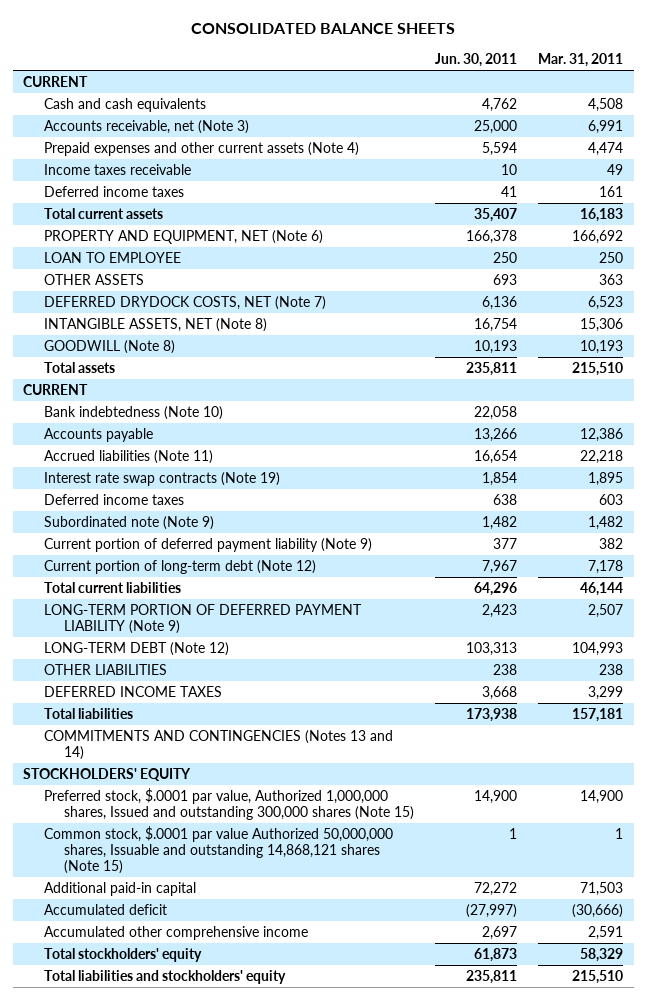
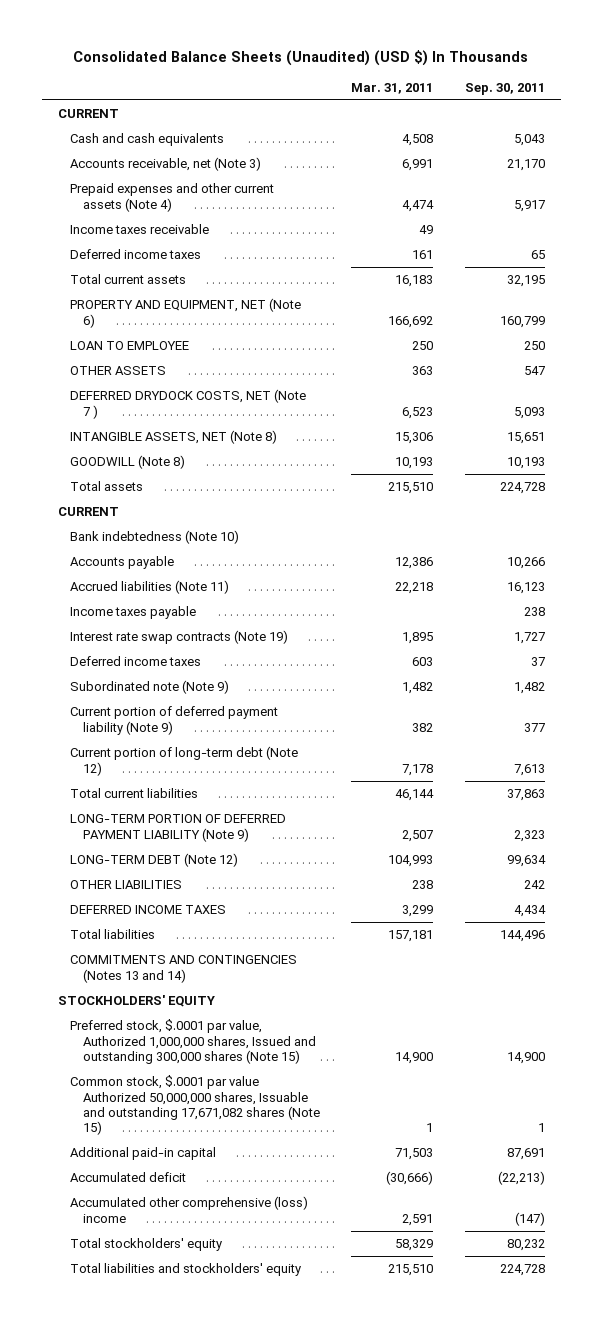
- CONSOLIDATED BALANCE SHEETS
+ Consolidated Balance Sheets (Unaudited) (USD $) In Thousands
- | Jun. 30, 2011 | Mar. 31, 2011
+ | Mar. 31, 2011 | Sep. 30, 2011
- DEFERRED DRYDOCK COSTS, NET (Note 7) | 6,136 | 6,523
+ DEFERRED DRYDOCK COSTS, NET (Note 7 ) | 6,523 | 5,093
+ Income taxes payable | | 238
- Common stock, $.0001 par value Authorized 50,000,000 shares, Issuable and outstanding 14,868,121 shares (Note 15) | 1 | 1
+ Common stock, $.0001 par value Authorized 50,000,000 shares, Issuable and outstanding 17,671,082 shares (Note 15) | 1 | 1
- Accumulated other comprehensive income | 2,697 | 2,591
+ Accumulated other comprehensive (loss) income | 2,591 | (147)

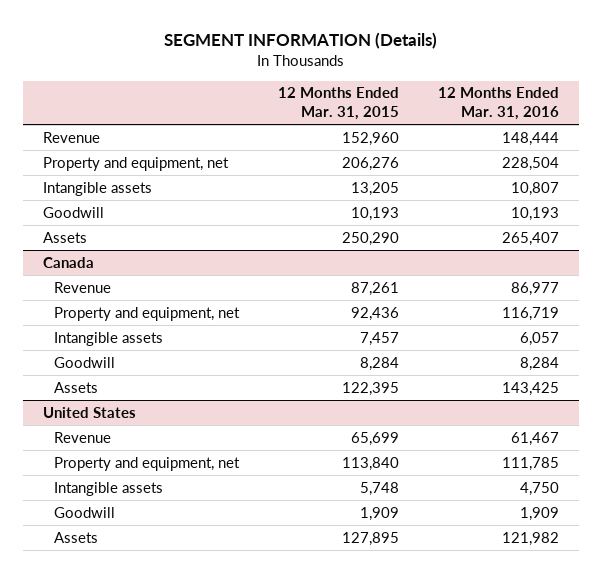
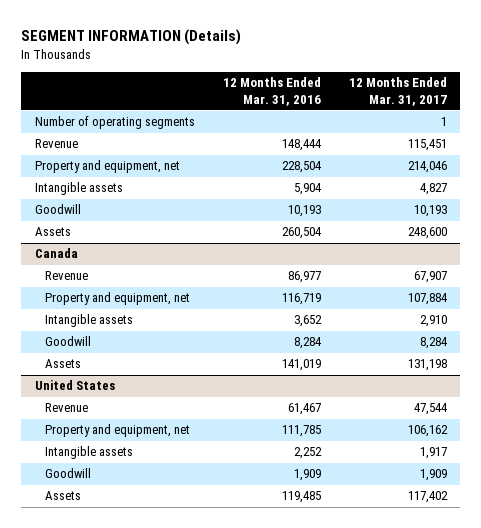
- | 12 Months Ended Mar. 31, 2015 | 12 Months Ended Mar. 31, 2016
+ | 12 Months Ended Mar. 31, 2016 | 12 Months Ended Mar. 31, 2017
+ Number of operating segments | | 1
- Intangible assets | 13,205 | 10,807
+ Intangible assets | 5,904 | 4,827
- Assets | 250,290 | 265,407
+ Assets | 260,504 | 248,600
@ Canada
- Intangible assets | 7,457 | 6,057
+ Intangible assets | 3,652 | 2,910
- Assets | 122,395 | 143,425
+ Assets | 141,019 | 131,198
@ United States
- Intangible assets | 5,748 | 4,750
+ Intangible assets | 2,252 | 1,917
- Assets | 127,895 | 121,982
+ Assets | 119,485 | 117,402

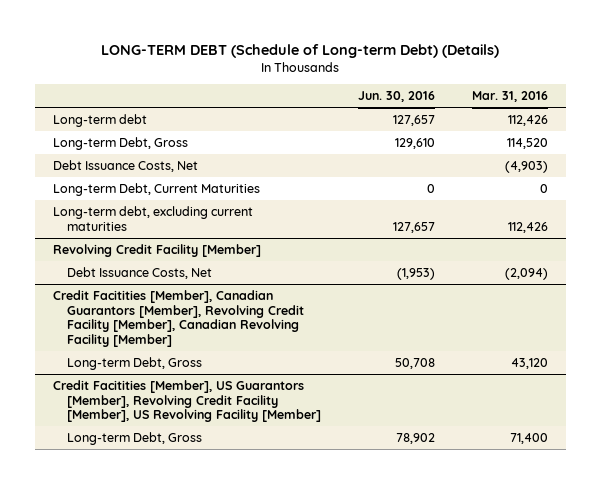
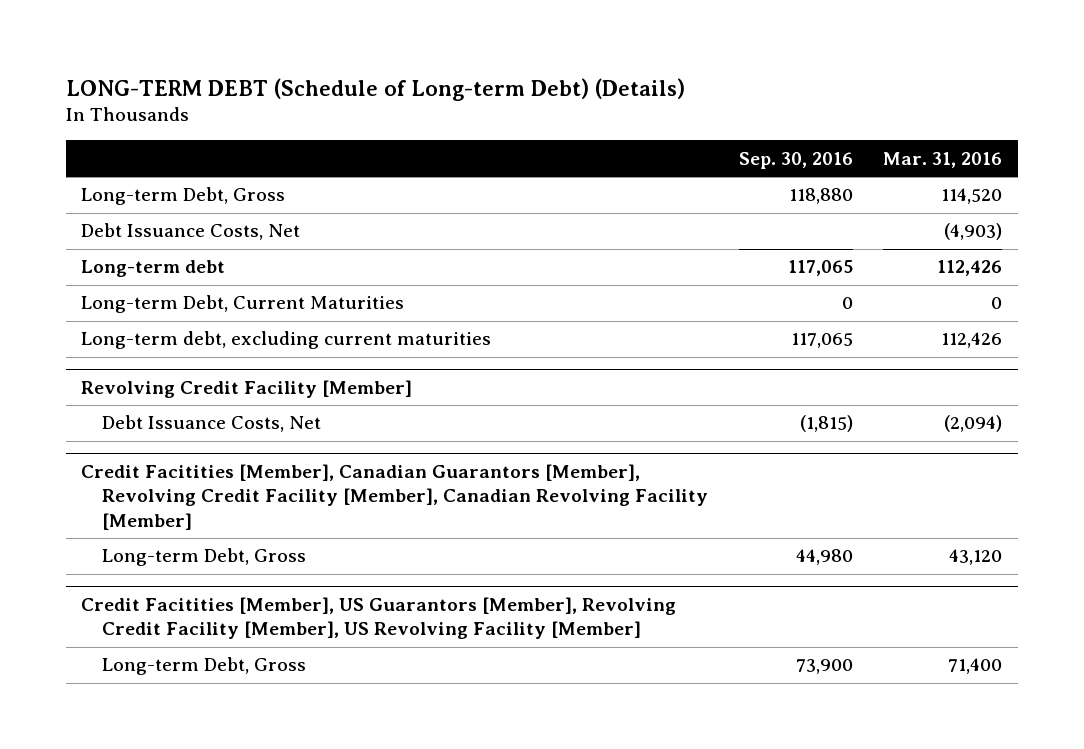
- | Jun. 30, 2016 | Mar. 31, 2016
+ | Sep. 30, 2016 | Mar. 31, 2016
moved down: Long-term debt | 117,065 | 112,426

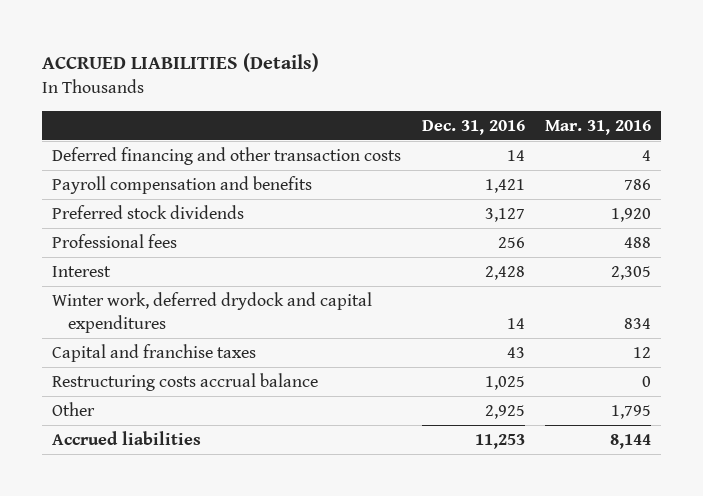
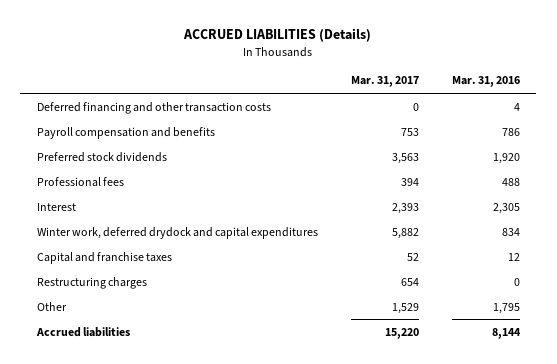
- | Dec. 31, 2016 | Mar. 31, 2016
+ | Mar. 31, 2017 | Mar. 31, 2016
- Restructuring costs accrual balance | 1,025 | 0
+ Restructuring charges | 654 | 0

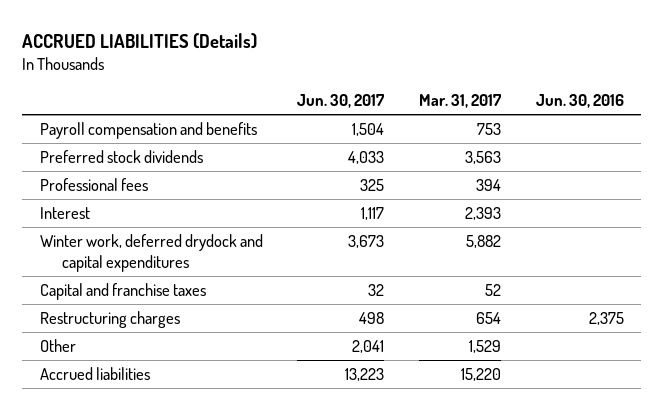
- | Mar. 31, 2017 | Mar. 31, 2016
+ | Jun. 30, 2017 | Mar. 31, 2017 | Jun. 30, 2016
- Deferred financing and other transaction costs | 0 | 4

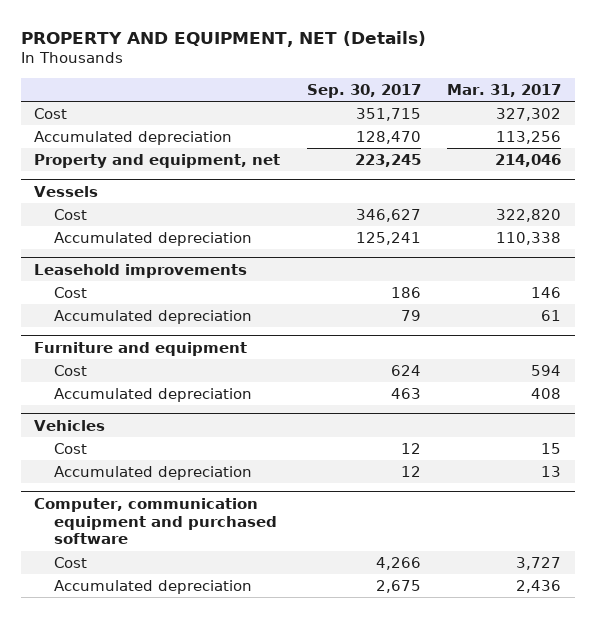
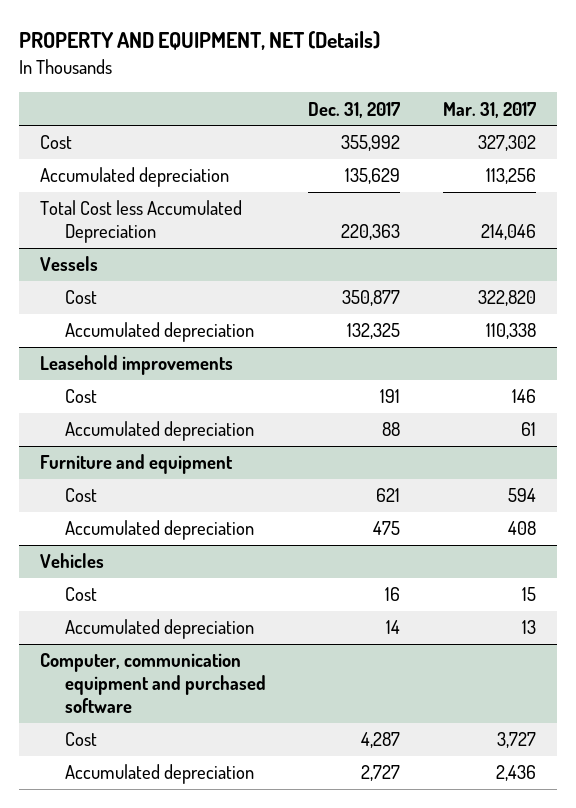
- | Sep. 30, 2017 | Mar. 31, 2017
+ | Dec. 31, 2017 | Mar. 31, 2017
- Property and equipment, net | 223,245 | 214,046
+ Total Cost less Accumulated Depreciation | 220,363 | 214,046

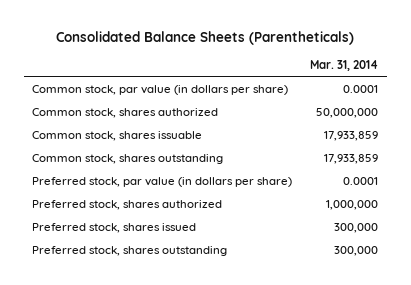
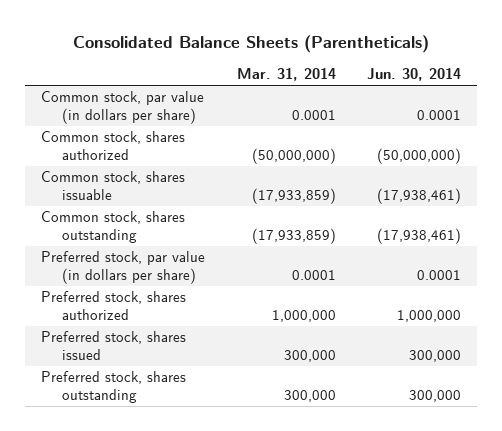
- | Mar. 31, 2014
+ | Mar. 31, 2014 | Jun. 30, 2014
- Common stock, shares authorized | 50,000,000
- Common stock, shares issuable | 17,933,859
- Common stock, shares outstanding | 17,933,859
+ Common stock, shares authorized | (50,000,000) | (50,000,000)
+ Common stock, shares issuable | (17,933,859) | (17,938,461)
+ Common stock, shares outstanding | (17,933,859) | (17,938,461)

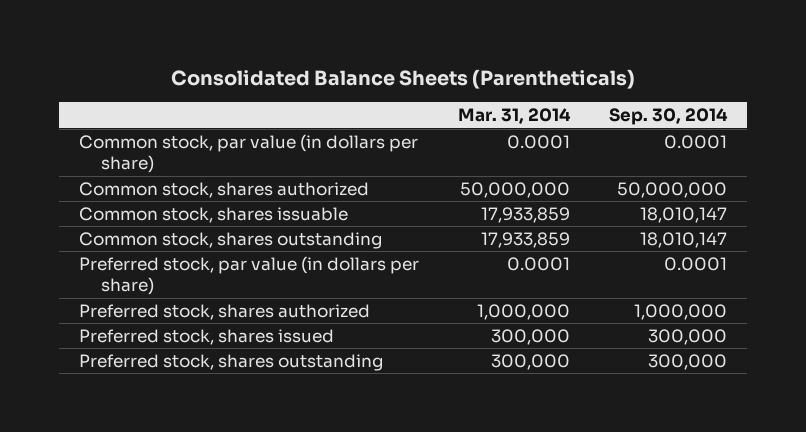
- | Mar. 31, 2014 | Jun. 30, 2014
+ | Mar. 31, 2014 | Sep. 30, 2014
- Common stock, shares authorized | (50,000,000) | (50,000,000)
- Common stock, shares issuable | (17,933,859) | (17,938,461)
- Common stock, shares outstanding | (17,933,859) | (17,938,461)
+ Common stock, shares authorized | 50,000,000 | 50,000,000
+ Common stock, shares issuable | 17,933,859 | 18,010,147
+ Common stock, shares outstanding | 17,933,859 | 18,010,147

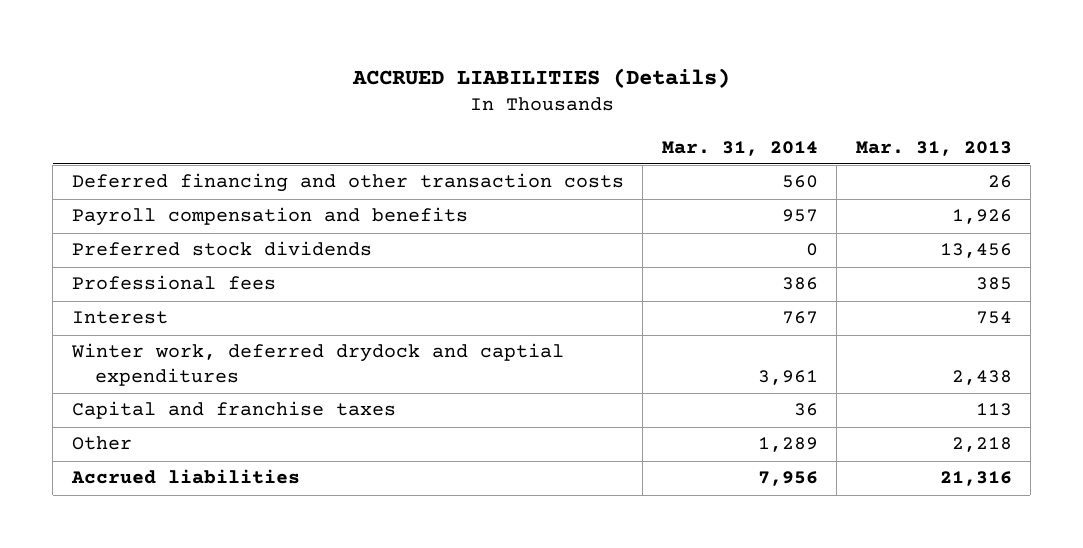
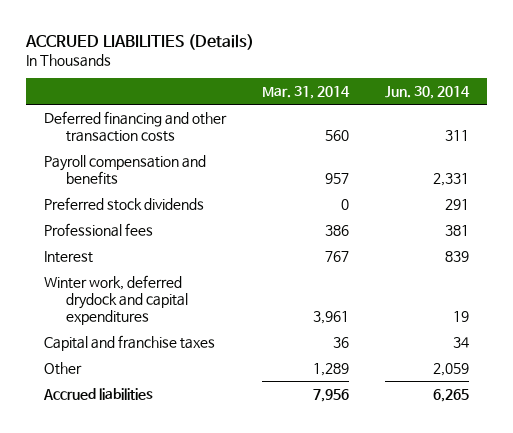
- | Mar. 31, 2014 | Mar. 31, 2013
+ | Mar. 31, 2014 | Jun. 30, 2014
- Winter work, deferred drydock and captial expenditures | 3,961 | 2,438
+ Winter work, deferred drydock and capital expenditures | 3,961 | 19

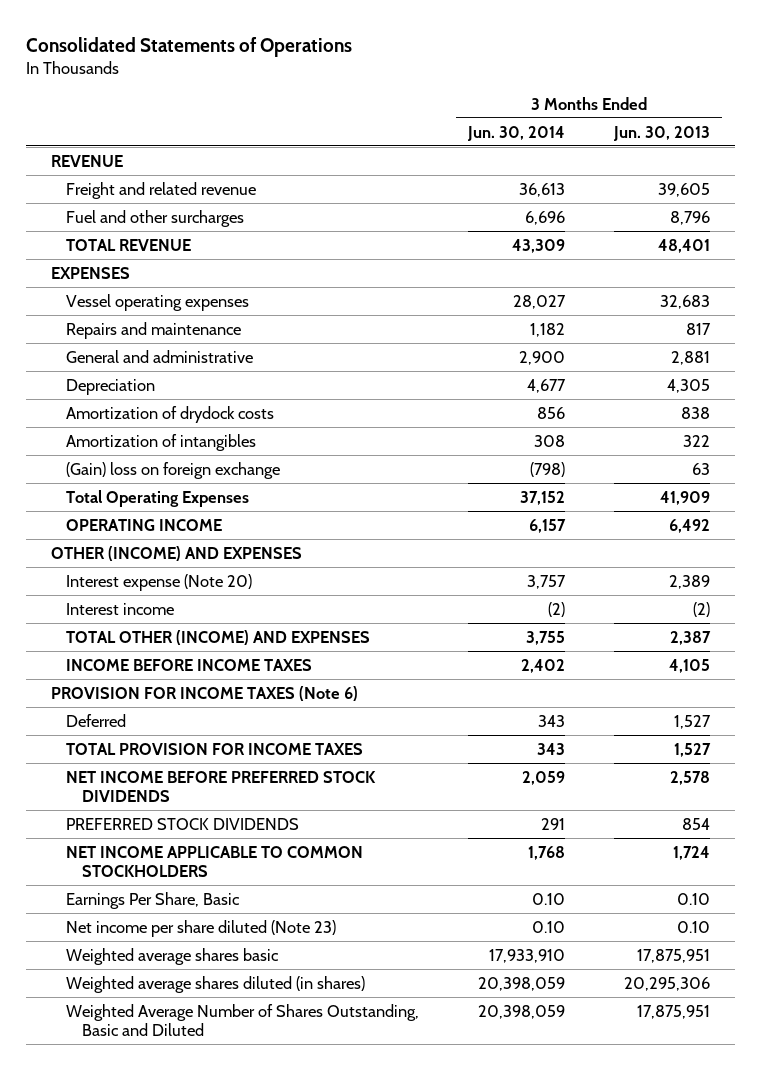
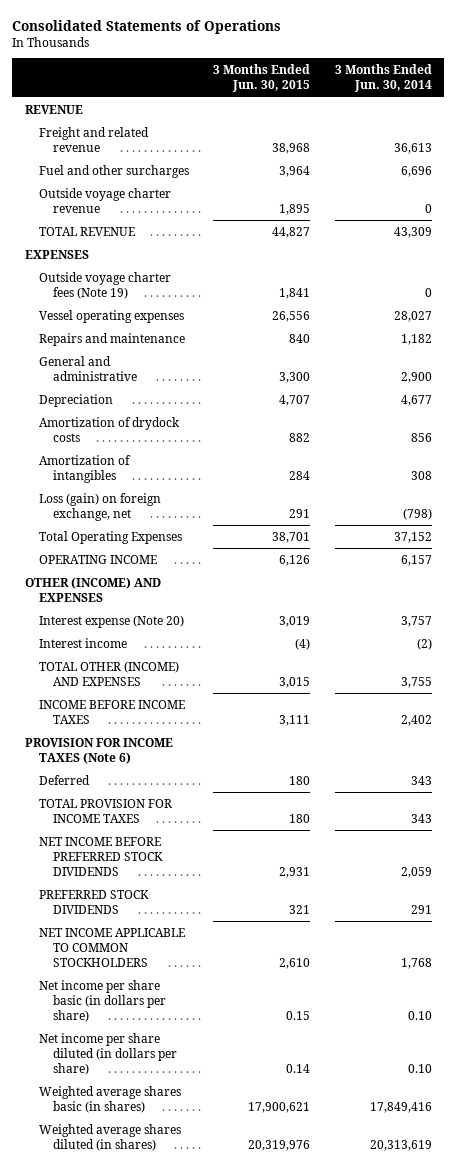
- | 3 Months Ended Jun. 30, 2014 | 3 Months Ended Jun. 30, 2013
+ | 3 Months Ended Jun. 30, 2015 | 3 Months Ended Jun. 30, 2014
+ Outside voyage charter revenue | 1,895 | 0
+ Outside voyage charter fees (Note 19) | 1,841 | 0
- (Gain) loss on foreign exchange | (798) | 63
+ Loss (gain) on foreign exchange, net | 291 | (798)
- Earnings Per Share, Basic | 0.10 | 0.10
- Net income per share diluted (Note 23) | 0.10 | 0.10
- Weighted average shares basic | 17,933,910 | 17,875,951
- Weighted average shares diluted (in shares) | 20,398,059 | 20,295,306
- Weighted Average Number of Shares Outstanding, Basic and Diluted | 20,398,059 | 17,875,951
+ Net income per share basic (in dollars per share) | 0.15 | 0.10
+ Net income per share diluted (in dollars per share) | 0.14 | 0.10
+ Weighted average shares basic (in shares) | 17,900,621 | 17,849,416
+ Weighted average shares diluted (in shares) | 20,319,976 | 20,313,619

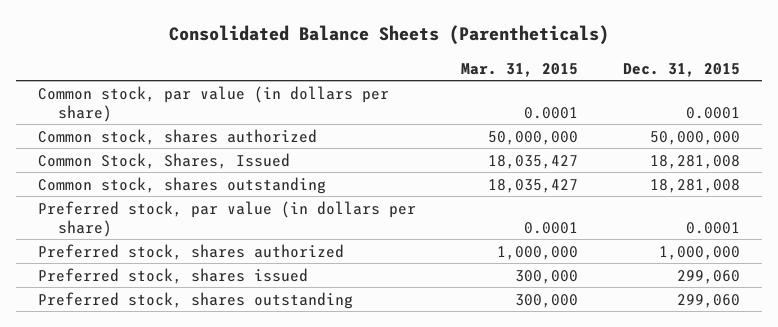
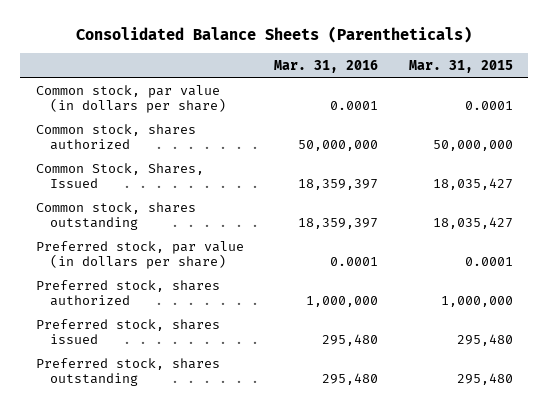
- | Mar. 31, 2015 | Dec. 31, 2015
+ | Mar. 31, 2016 | Mar. 31, 2015
- Preferred stock, shares issued | 300,000 | 299,060
- Preferred stock, shares outstanding | 300,000 | 299,060
+ Preferred stock, shares issued | 295,480 | 295,480
+ Preferred stock, shares outstanding | 295,480 | 295,480

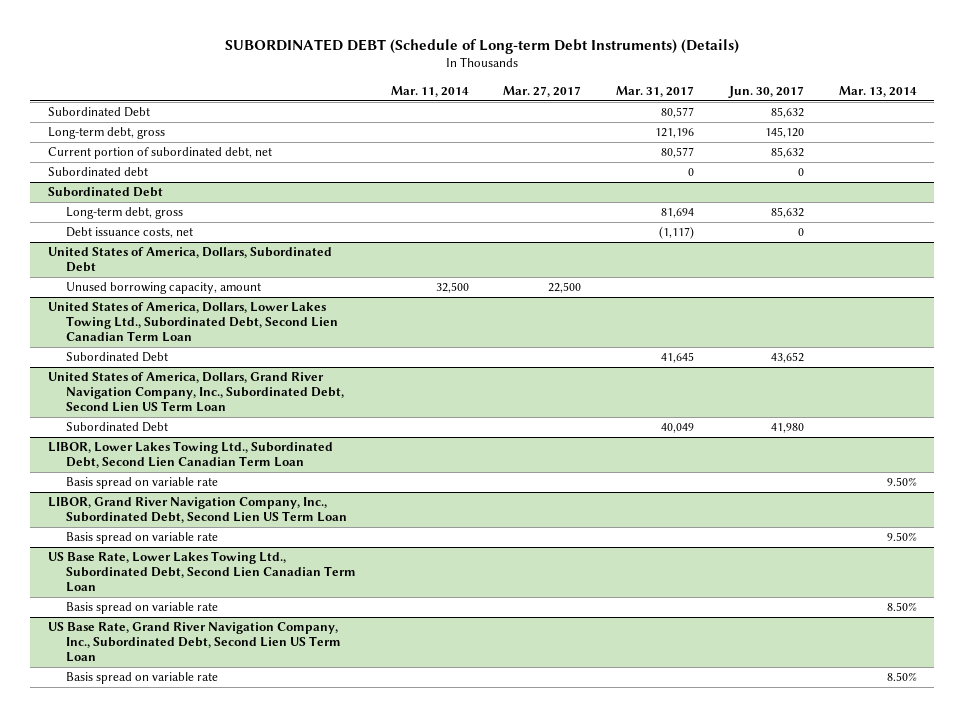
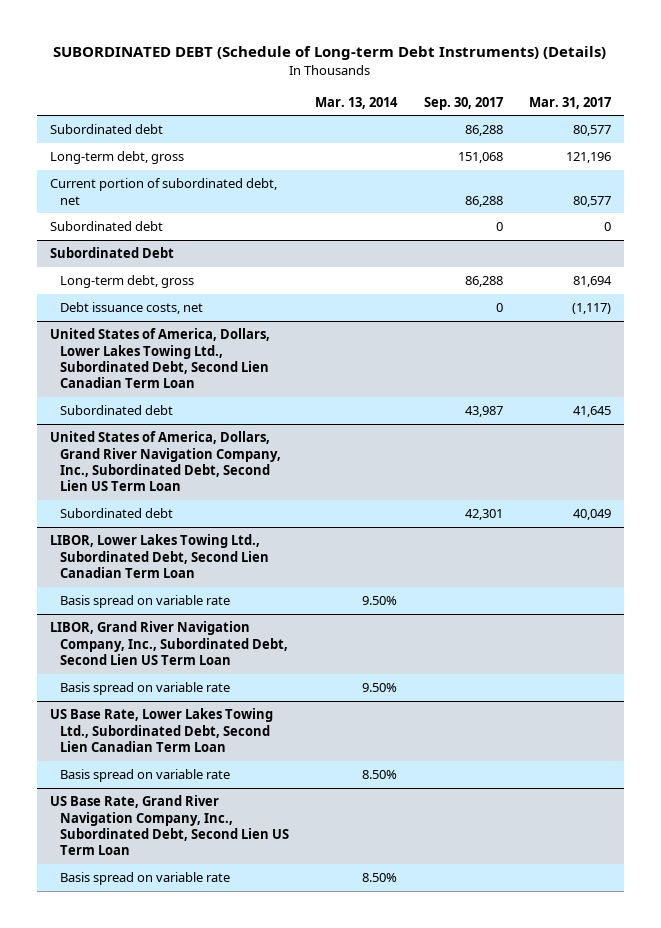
- | Mar. 11, 2014 | Mar. 27, 2017 | Mar. 31, 2017 | Jun. 30, 2017 | Mar. 13, 2014
+ | Mar. 13, 2014 | Sep. 30, 2017 | Mar. 31, 2017
- Subordinated Debt | | | 80,577 | 85,632 |
+ Subordinated debt | | 86,288 | 80,577
- United States of America, Dollars, Subordinated Debt
- Unused borrowing capacity, amount | 32,500 | 22,500 | | |
@ United States of America, Dollars, Lower Lakes Towing Ltd., Subordinated Debt, Second Lien Canadian Term Loan
- Subordinated Debt | | | 41,645 | 43,652 |
+ Subordinated debt | | 43,987 | 41,645
@ United States of America, Dollars, Grand River Navigation Company, Inc., Subordinated Debt, Second Lien US Term Loan
- Subordinated Debt | | | 40,049 | 41,980 |
+ Subordinated debt | | 42,301 | 40,049

